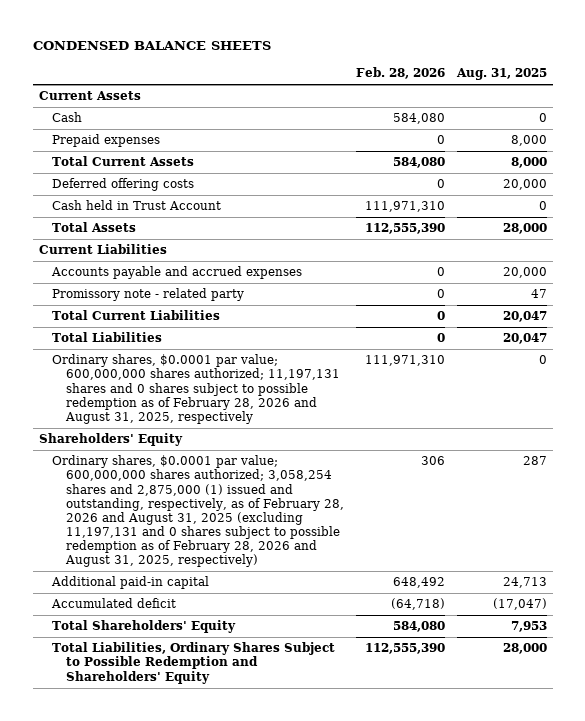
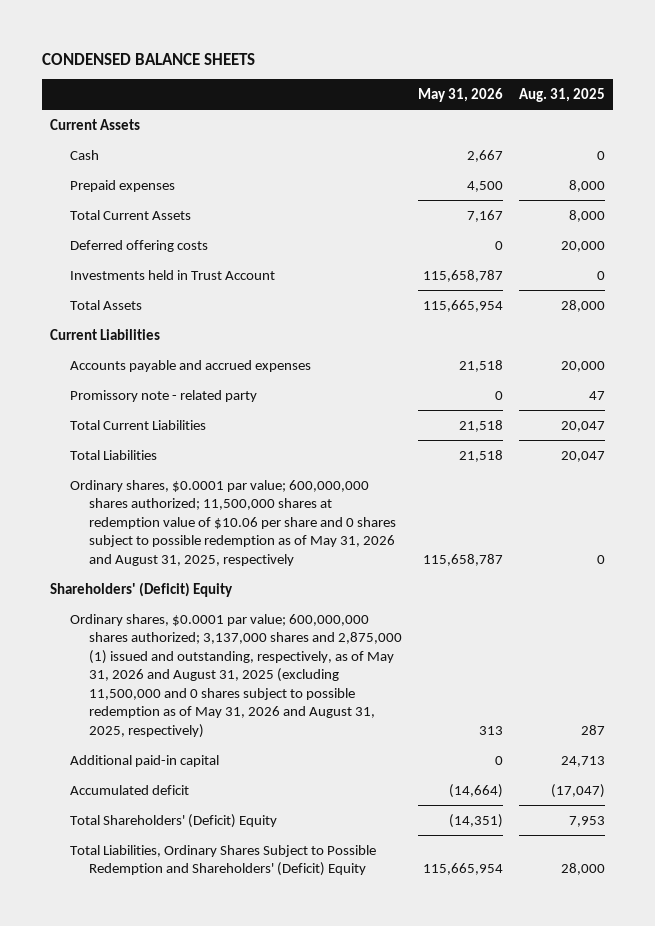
- | Feb. 28, 2026 | Aug. 31, 2025
+ | May 31, 2026 | Aug. 31, 2025
- Cash held in Trust Account | 111,971,310 | 0
+ Investments held in Trust Account | 115,658,787 | 0
- Ordinary shares, $0.0001 par value; 600,000,000 shares authorized; 11,197,131 shares and 0 shares subject to possible redemption as of February 28, 2026 and August 31, 2025, respectively | 111,971,310 | 0
- Shareholders' Equity
- Ordinary shares, $0.0001 par value; 600,000,000 shares authorized; 3,058,254 shares and 2,875,000 (1) issued and outstanding, respectively, as of February 28, 2026 and August 31, 2025 (excluding 11,197,131 and 0 shares subject to possible redemption as of February 28, 2026 and August 31, 2025, respectively) | 306 | 287
+ Ordinary shares, $0.0001 par value; 600,000,000 shares authorized; 11,500,000 shares at redemption value of $10.06 per share and 0 shares subject to possible redemption as of May 31, 2026 and August 31, 2025, respectively | 115,658,787 | 0
+ Shareholders' (Deficit) Equity
+ Ordinary shares, $0.0001 par value; 600,000,000 shares authorized; 3,137,000 shares and 2,875,000 (1) issued and outstanding, respectively, as of May 31, 2026 and August 31, 2025 (excluding 11,500,000 and 0 shares subject to possible redemption as of May 31, 2026 and August 31, 2025, respectively) | 313 | 287
- Total Shareholders' Equity | 584,080 | 7,953
- Total Liabilities, Ordinary Shares Subject to Possible Redemption and Shareholders' Equity | 112,555,390 | 28,000
+ Total Shareholders' (Deficit) Equity | (14,351) | 7,953
+ Total Liabilities, Ordinary Shares Subject to Possible Redemption and Shareholders' (Deficit) Equity | 115,665,954 | 28,000

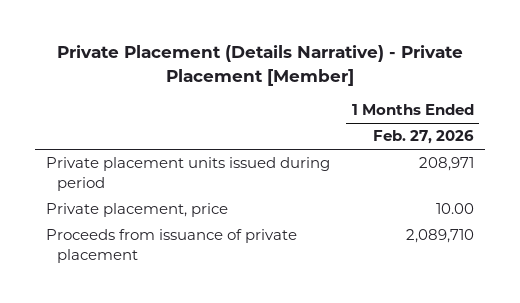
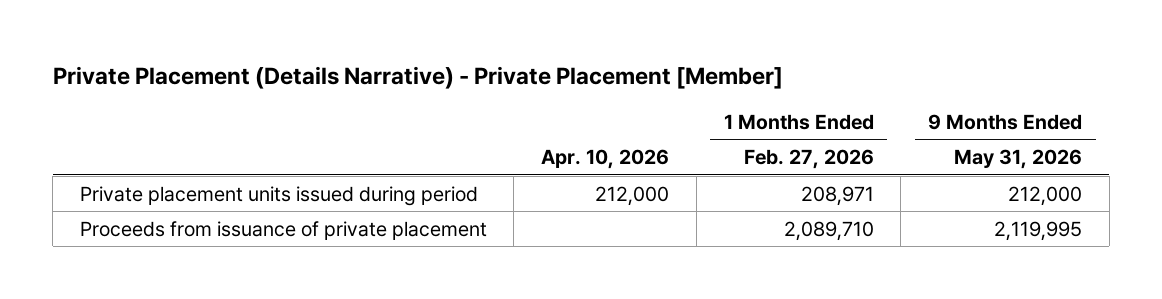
- | 1 Months Ended Feb. 27, 2026
+ | Apr. 10, 2026 | 1 Months Ended Feb. 27, 2026 | 9 Months Ended May 31, 2026
- Private placement, price | 10.00

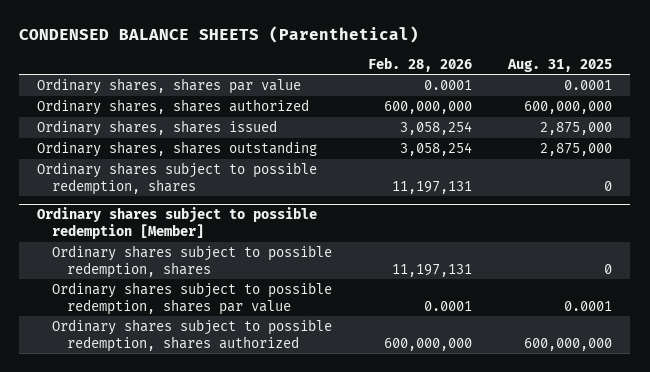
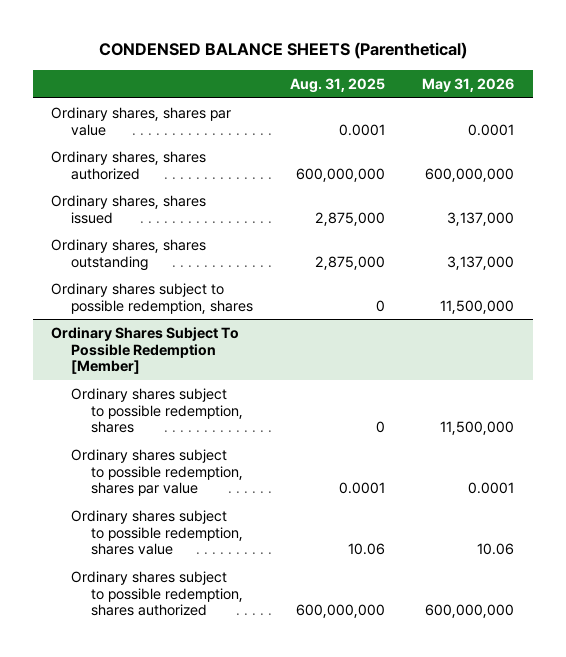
- | Feb. 28, 2026 | Aug. 31, 2025
+ | Aug. 31, 2025 | May 31, 2026
- Ordinary shares subject to possible redemption [Member]
+ Ordinary Shares Subject To Possible Redemption [Member]
+ Ordinary shares subject to possible redemption, shares value | 10.06 | 10.06

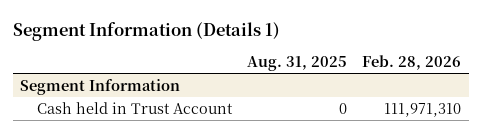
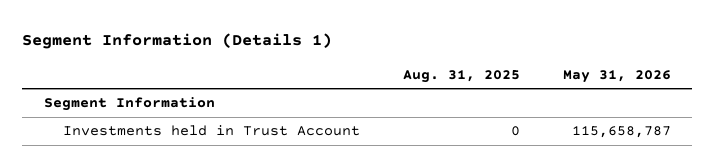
- | Aug. 31, 2025 | Feb. 28, 2026
+ | Aug. 31, 2025 | May 31, 2026
- Cash held in Trust Account | 0 | 111,971,310
+ Investments held in Trust Account | 0 | 115,658,787

